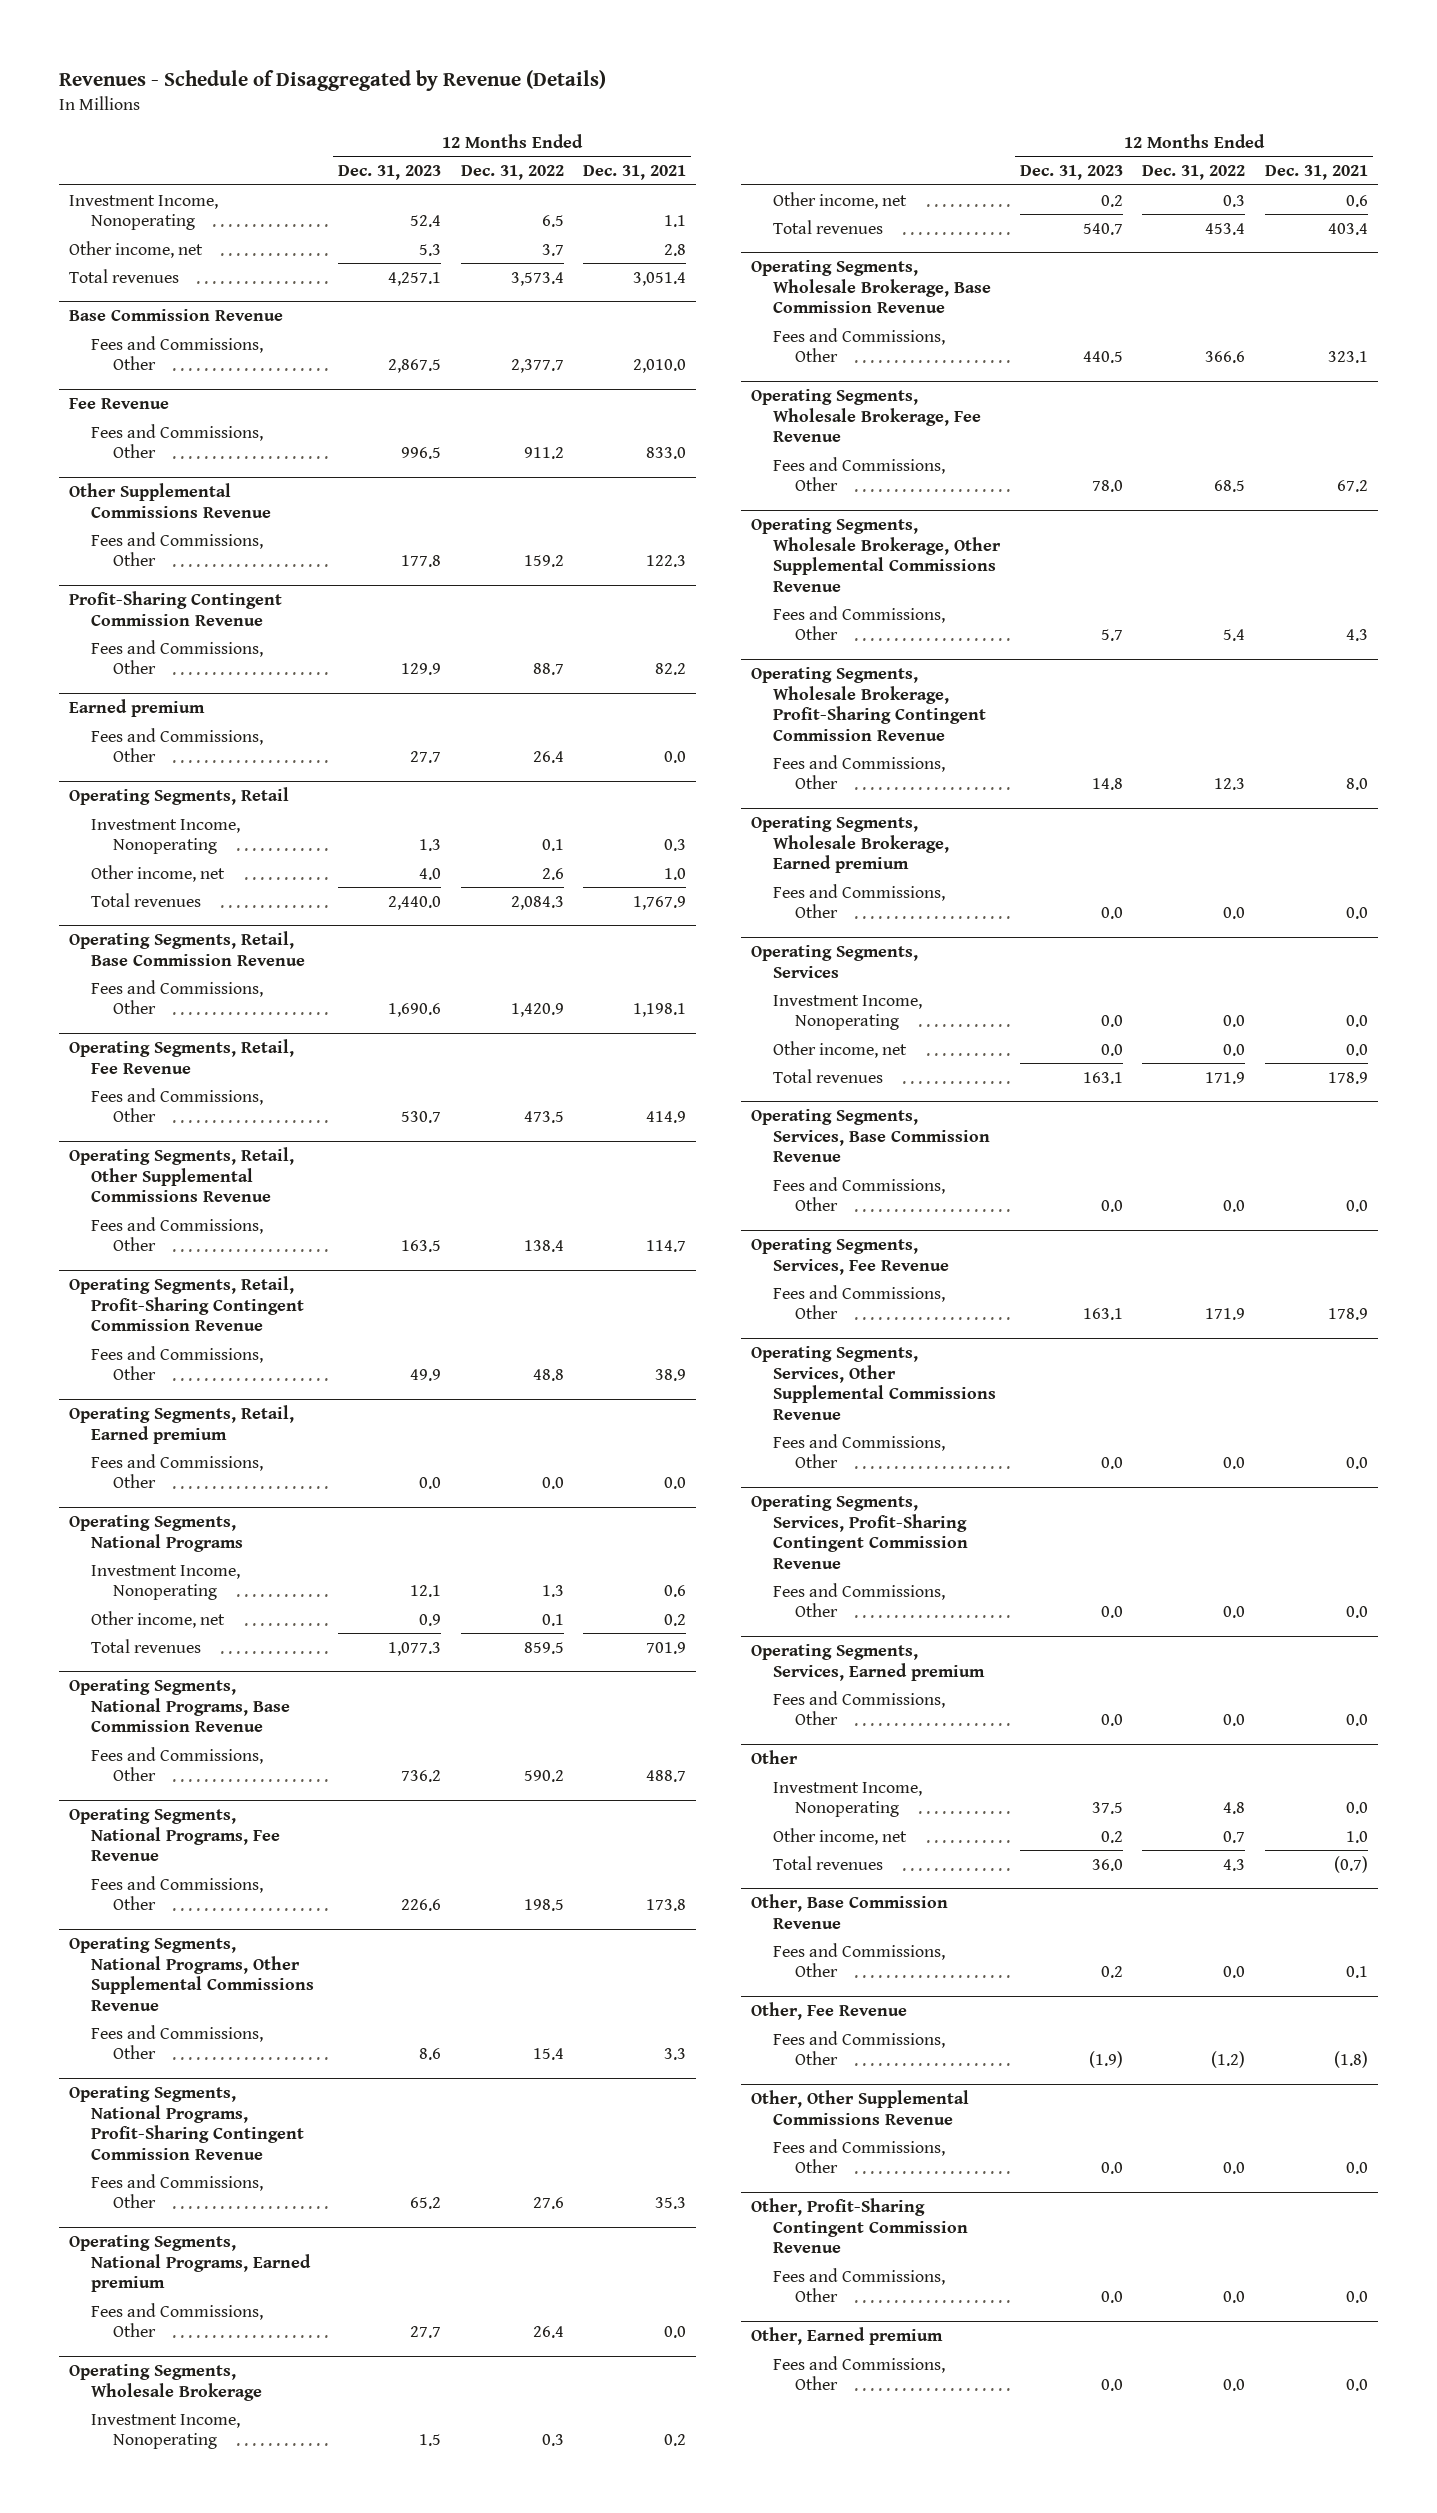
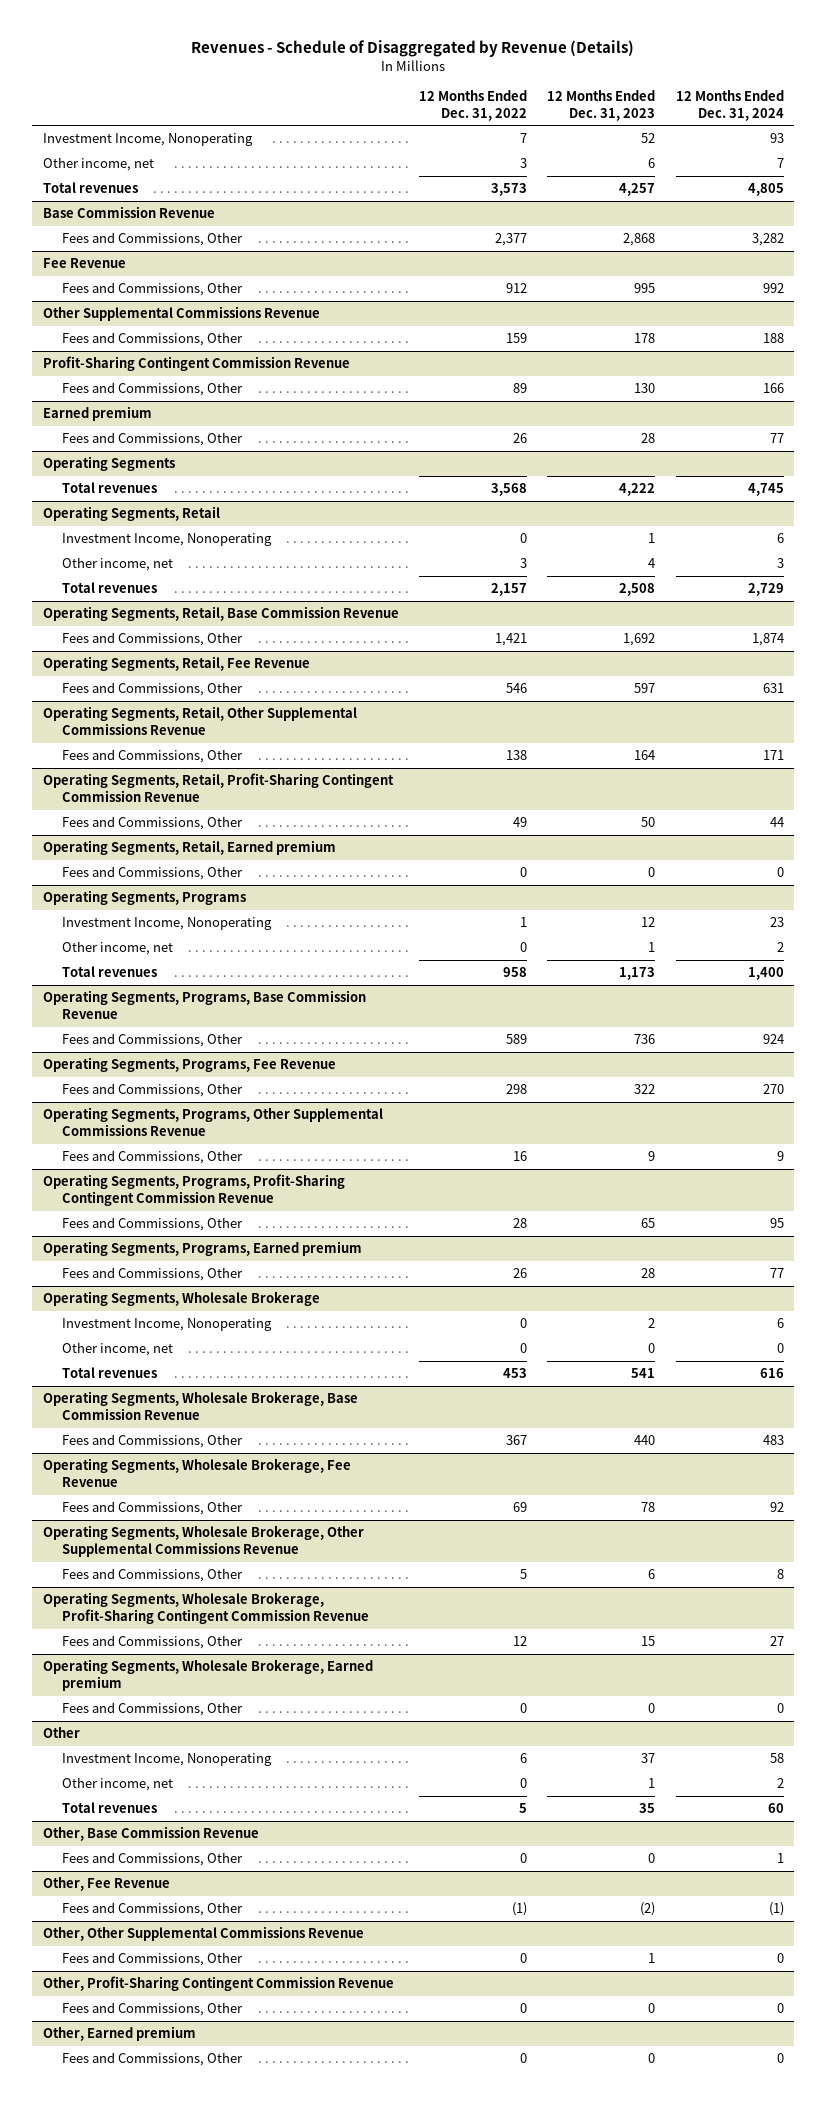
- | 12 Months Ended Dec. 31, 2023 | 12 Months Ended Dec. 31, 2022 | 12 Months Ended Dec. 31, 2021
+ | 12 Months Ended Dec. 31, 2022 | 12 Months Ended Dec. 31, 2023 | 12 Months Ended Dec. 31, 2024
- Investment Income, Nonoperating | 52.4 | 6.5 | 1.1
- Other income, net | 5.3 | 3.7 | 2.8
- Total revenues | 4,257.1 | 3,573.4 | 3,051.4
+ Investment Income, Nonoperating | 7 | 52 | 93
+ Other income, net | 3 | 6 | 7
+ Total revenues | 3,573 | 4,257 | 4,805
@ Base Commission Revenue
- Fees and Commissions, Other | 2,867.5 | 2,377.7 | 2,010.0
+ Fees and Commissions, Other | 2,377 | 2,868 | 3,282
@ Fee Revenue
- Fees and Commissions, Other | 996.5 | 911.2 | 833.0
+ Fees and Commissions, Other | 912 | 995 | 992
@ Other Supplemental Commissions Revenue
- Fees and Commissions, Other | 177.8 | 159.2 | 122.3
+ Fees and Commissions, Other | 159 | 178 | 188
@ Profit-Sharing Contingent Commission Revenue
- Fees and Commissions, Other | 129.9 | 88.7 | 82.2
+ Fees and Commissions, Other | 89 | 130 | 166
@ Earned premium
- Fees and Commissions, Other | 27.7 | 26.4 | 0.0
+ Fees and Commissions, Other | 26 | 28 | 77
+ Operating Segments
+ Total revenues | 3,568 | 4,222 | 4,745
@ Operating Segments, Retail
- Investment Income, Nonoperating | 1.3 | 0.1 | 0.3
- Other income, net | 4.0 | 2.6 | 1.0
- Total revenues | 2,440.0 | 2,084.3 | 1,767.9
+ Investment Income, Nonoperating | 0 | 1 | 6
+ Other income, net | 3 | 4 | 3
+ Total revenues | 2,157 | 2,508 | 2,729
@ Operating Segments, Retail, Base Commission Revenue
- Fees and Commissions, Other | 1,690.6 | 1,420.9 | 1,198.1
+ Fees and Commissions, Other | 1,421 | 1,692 | 1,874
@ Operating Segments, Retail, Fee Revenue
- Fees and Commissions, Other | 530.7 | 473.5 | 414.9
+ Fees and Commissions, Other | 546 | 597 | 631
@ Operating Segments, Retail, Other Supplemental Commissions Revenue
- Fees and Commissions, Other | 163.5 | 138.4 | 114.7
+ Fees and Commissions, Other | 138 | 164 | 171
@ Operating Segments, Retail, Profit-Sharing Contingent Commission Revenue
- Fees and Commissions, Other | 49.9 | 48.8 | 38.9
+ Fees and Commissions, Other | 49 | 50 | 44
@ Operating Segments, Retail, Earned premium
- Fees and Commissions, Other | 0.0 | 0.0 | 0.0
- Operating Segments, National Programs
- Investment Income, Nonoperating | 12.1 | 1.3 | 0.6
- Other income, net | 0.9 | 0.1 | 0.2
- Total revenues | 1,077.3 | 859.5 | 701.9
- Operating Segments, National Programs, Base Commission Revenue
- Fees and Commissions, Other | 736.2 | 590.2 | 488.7
- Operating Segments, National Programs, Fee Revenue
- Fees and Commissions, Other | 226.6 | 198.5 | 173.8
- Operating Segments, National Programs, Other Supplemental Commissions Revenue
- Fees and Commissions, Other | 8.6 | 15.4 | 3.3
- Operating Segments, National Programs, Profit-Sharing Contingent Commission Revenue
- Fees and Commissions, Other | 65.2 | 27.6 | 35.3
- Operating Segments, National Programs, Earned premium
- Fees and Commissions, Other | 27.7 | 26.4 | 0.0
@ Operating Segments, Retail, Earned premium
+ Fees and Commissions, Other | 0 | 0 | 0
+ Operating Segments, Programs
+ Investment Income, Nonoperating | 1 | 12 | 23
+ Other income, net | 0 | 1 | 2
+ Total revenues | 958 | 1,173 | 1,400
+ Operating Segments, Programs, Base Commission Revenue
+ Fees and Commissions, Other | 589 | 736 | 924
+ Operating Segments, Programs, Fee Revenue
+ Fees and Commissions, Other | 298 | 322 | 270
+ Operating Segments, Programs, Other Supplemental Commissions Revenue
+ Fees and Commissions, Other | 16 | 9 | 9
+ Operating Segments, Programs, Profit-Sharing Contingent Commission Revenue
+ Fees and Commissions, Other | 28 | 65 | 95
+ Operating Segments, Programs, Earned premium
+ Fees and Commissions, Other | 26 | 28 | 77
@ Operating Segments, Wholesale Brokerage
- Investment Income, Nonoperating | 1.5 | 0.3 | 0.2
- Other income, net | 0.2 | 0.3 | 0.6
- Total revenues | 540.7 | 453.4 | 403.4
+ Investment Income, Nonoperating | 0 | 2 | 6
+ Other income, net | 0 | 0 | 0
+ Total revenues | 453 | 541 | 616
@ Operating Segments, Wholesale Brokerage, Base Commission Revenue
- Fees and Commissions, Other | 440.5 | 366.6 | 323.1
+ Fees and Commissions, Other | 367 | 440 | 483
@ Operating Segments, Wholesale Brokerage, Fee Revenue
- Fees and Commissions, Other | 78.0 | 68.5 | 67.2
+ Fees and Commissions, Other | 69 | 78 | 92
@ Operating Segments, Wholesale Brokerage, Other Supplemental Commissions Revenue
- Fees and Commissions, Other | 5.7 | 5.4 | 4.3
+ Fees and Commissions, Other | 5 | 6 | 8
@ Operating Segments, Wholesale Brokerage, Profit-Sharing Contingent Commission Revenue
- Fees and Commissions, Other | 14.8 | 12.3 | 8.0
+ Fees and Commissions, Other | 12 | 15 | 27
@ Operating Segments, Wholesale Brokerage, Earned premium
- Fees and Commissions, Other | 0.0 | 0.0 | 0.0
- Operating Segments, Services
- Investment Income, Nonoperating | 0.0 | 0.0 | 0.0
- Other income, net | 0.0 | 0.0 | 0.0
- Total revenues | 163.1 | 171.9 | 178.9
- Operating Segments, Services, Base Commission Revenue
- Fees and Commissions, Other | 0.0 | 0.0 | 0.0
- Operating Segments, Services, Fee Revenue
- Fees and Commissions, Other | 163.1 | 171.9 | 178.9
- Operating Segments, Services, Other Supplemental Commissions Revenue
- Fees and Commissions, Other | 0.0 | 0.0 | 0.0
- Operating Segments, Services, Profit-Sharing Contingent Commission Revenue
- Fees and Commissions, Other | 0.0 | 0.0 | 0.0
- Operating Segments, Services, Earned premium
- Fees and Commissions, Other | 0.0 | 0.0 | 0.0
@ Operating Segments, Wholesale Brokerage, Earned premium
+ Fees and Commissions, Other | 0 | 0 | 0
@ Other
- Investment Income, Nonoperating | 37.5 | 4.8 | 0.0
- Other income, net | 0.2 | 0.7 | 1.0
- Total revenues | 36.0 | 4.3 | (0.7)
+ Investment Income, Nonoperating | 6 | 37 | 58
+ Other income, net | 0 | 1 | 2
+ Total revenues | 5 | 35 | 60
@ Other, Base Commission Revenue
- Fees and Commissions, Other | 0.2 | 0.0 | 0.1
+ Fees and Commissions, Other | 0 | 0 | 1
@ Other, Fee Revenue
- Fees and Commissions, Other | (1.9) | (1.2) | (1.8)
+ Fees and Commissions, Other | (1) | (2) | (1)
@ Other, Other Supplemental Commissions Revenue
- Fees and Commissions, Other | 0.0 | 0.0 | 0.0
+ Fees and Commissions, Other | 0 | 1 | 0
@ Other, Profit-Sharing Contingent Commission Revenue
- Fees and Commissions, Other | 0.0 | 0.0 | 0.0
+ Fees and Commissions, Other | 0 | 0 | 0
@ Other, Earned premium
- Fees and Commissions, Other | 0.0 | 0.0 | 0.0
+ Fees and Commissions, Other | 0 | 0 | 0

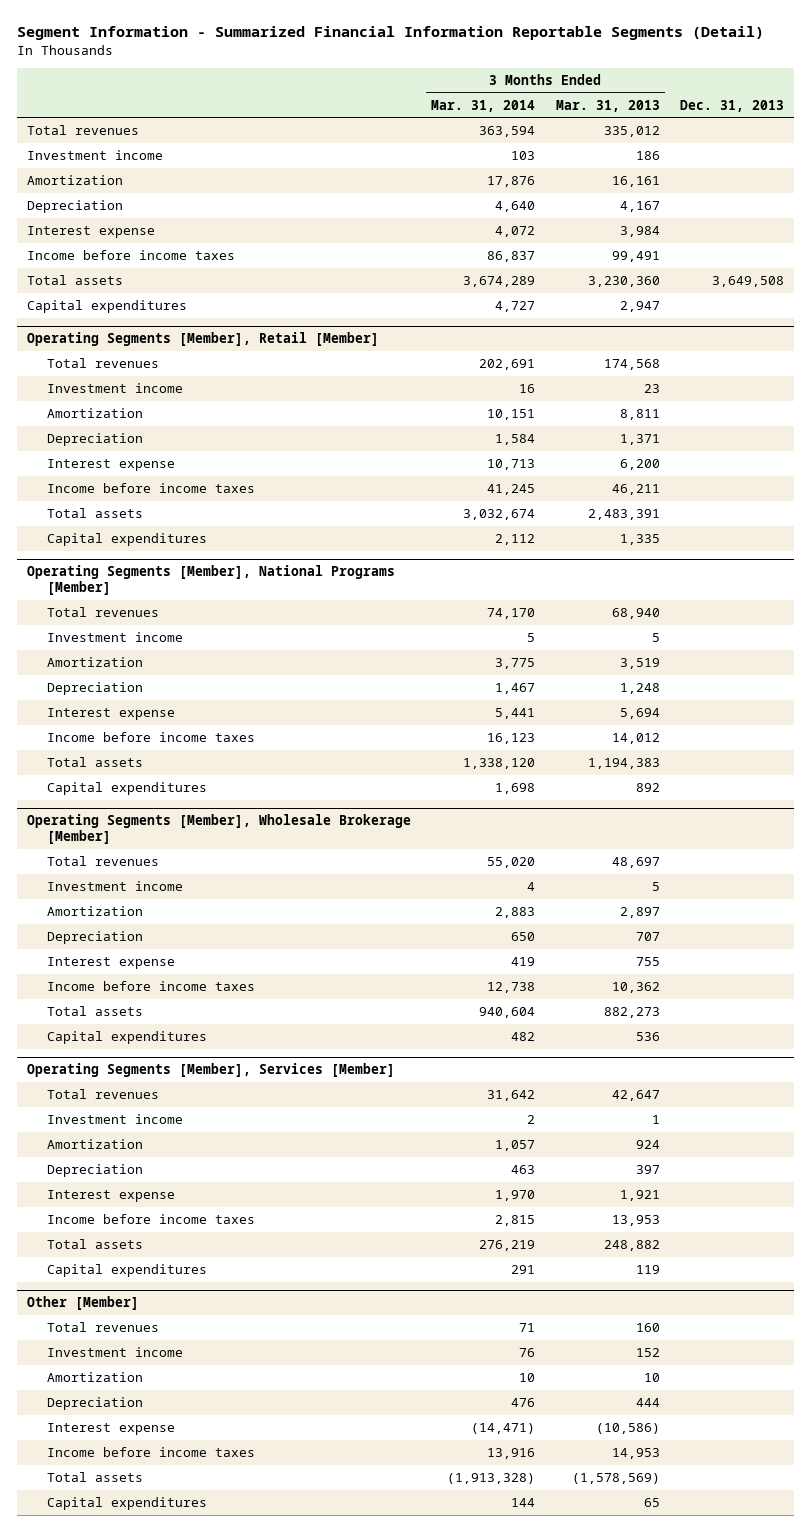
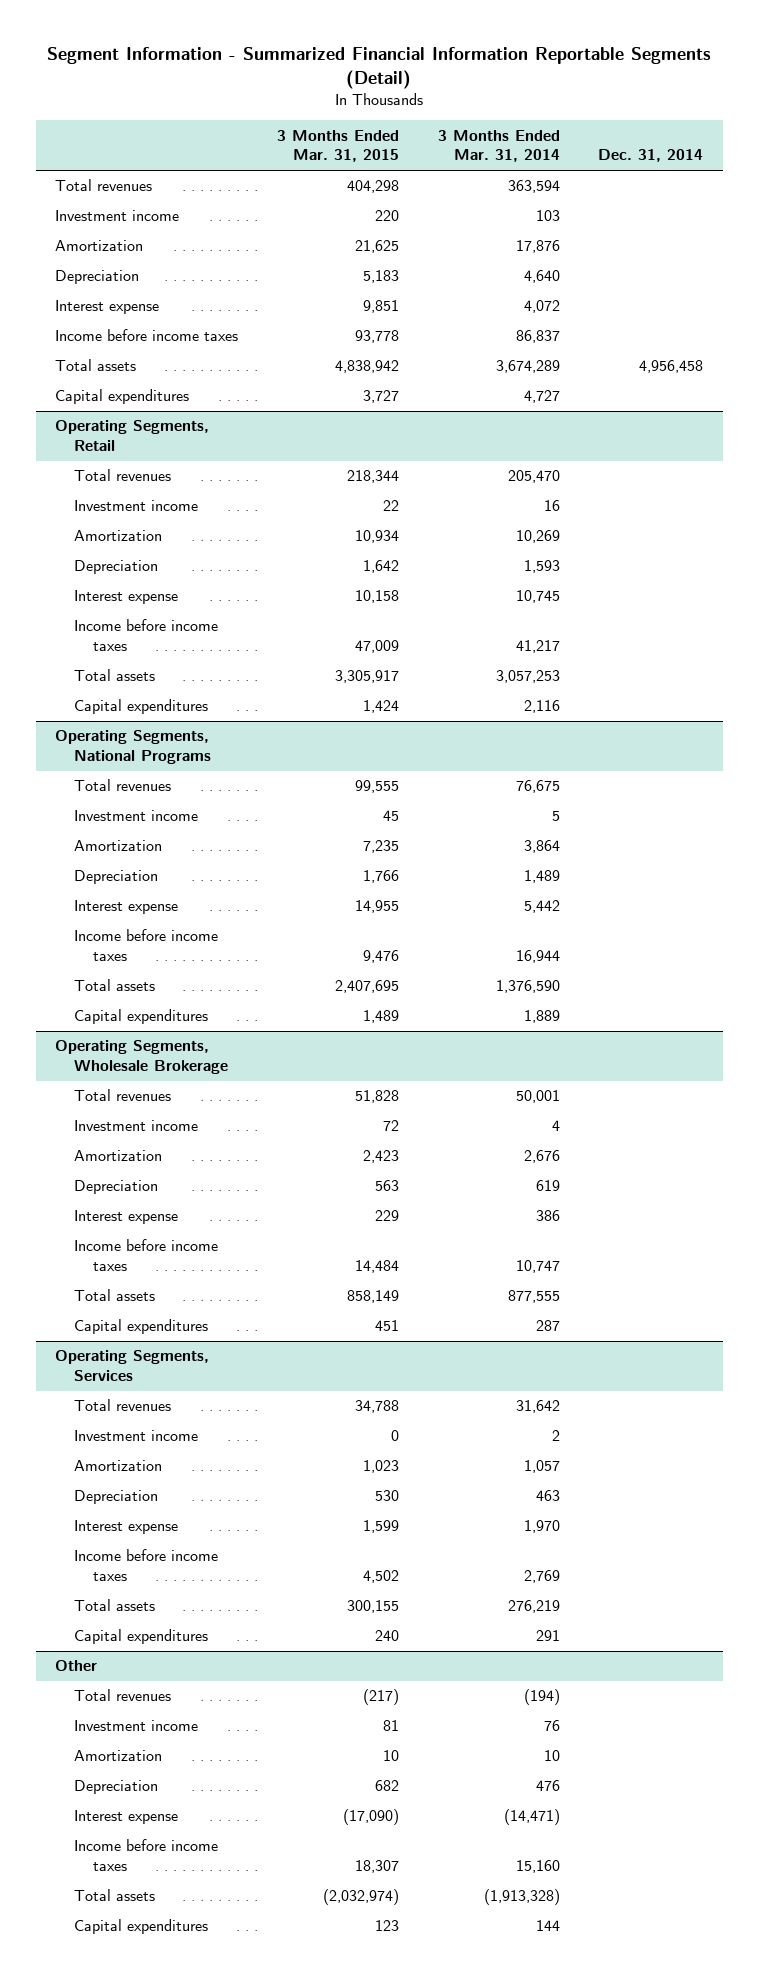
- | 3 Months Ended Mar. 31, 2014 | 3 Months Ended Mar. 31, 2013 | Dec. 31, 2013
+ | 3 Months Ended Mar. 31, 2015 | 3 Months Ended Mar. 31, 2014 | Dec. 31, 2014
- Operating Segments [Member], Retail [Member]
- Total revenues | 202,691 | 174,568 |
+ Operating Segments, Retail
+ Total revenues | 218,344 | 205,470 |
- Amortization | 10,151 | 8,811 |
- Depreciation | 1,584 | 1,371 |
- Interest expense | 10,713 | 6,200 |
- Income before income taxes | 41,245 | 46,211 |
- Total assets | 3,032,674 | 2,483,391 |
- Capital expenditures | 2,112 | 1,335 |
- Operating Segments [Member], National Programs [Member]
- Total revenues | 74,170 | 68,940 |
+ Amortization | 10,934 | 10,269 |
+ Depreciation | 1,642 | 1,593 |
+ Interest expense | 10,158 | 10,745 |
+ Income before income taxes | 47,009 | 41,217 |
+ Total assets | 3,305,917 | 3,057,253 |
+ Capital expenditures | 1,424 | 2,116 |
+ Operating Segments, National Programs
+ Total revenues | 99,555 | 76,675 |
- Amortization | 3,775 | 3,519 |
- Depreciation | 1,467 | 1,248 |
- Interest expense | 5,441 | 5,694 |
- Income before income taxes | 16,123 | 14,012 |
- Total assets | 1,338,120 | 1,194,383 |
- Capital expenditures | 1,698 | 892 |
- Operating Segments [Member], Wholesale Brokerage [Member]
- Total revenues | 55,020 | 48,697 |
+ Amortization | 7,235 | 3,864 |
+ Depreciation | 1,766 | 1,489 |
+ Interest expense | 14,955 | 5,442 |
+ Income before income taxes | 9,476 | 16,944 |
+ Total assets | 2,407,695 | 1,376,590 |
+ Capital expenditures | 1,489 | 1,889 |
+ Operating Segments, Wholesale Brokerage
+ Total revenues | 51,828 | 50,001 |
- Amortization | 2,883 | 2,897 |
- Depreciation | 650 | 707 |
- Interest expense | 419 | 755 |
- Income before income taxes | 12,738 | 10,362 |
- Total assets | 940,604 | 882,273 |
- Capital expenditures | 482 | 536 |
- Operating Segments [Member], Services [Member]
+ Amortization | 2,423 | 2,676 |
+ Depreciation | 563 | 619 |
+ Interest expense | 229 | 386 |
+ Income before income taxes | 14,484 | 10,747 |
+ Total assets | 858,149 | 877,555 |
+ Capital expenditures | 451 | 287 |
+ Operating Segments, Services
- Income before income taxes | 2,815 | 13,953 |
+ Income before income taxes | 4,502 | 2,769 |
- Other [Member]
- Total revenues | 71 | 160 |
+ Other
+ Total revenues | (217) | (194) |
- Income before income taxes | 13,916 | 14,953 |
+ Income before income taxes | 18,307 | 15,160 |

